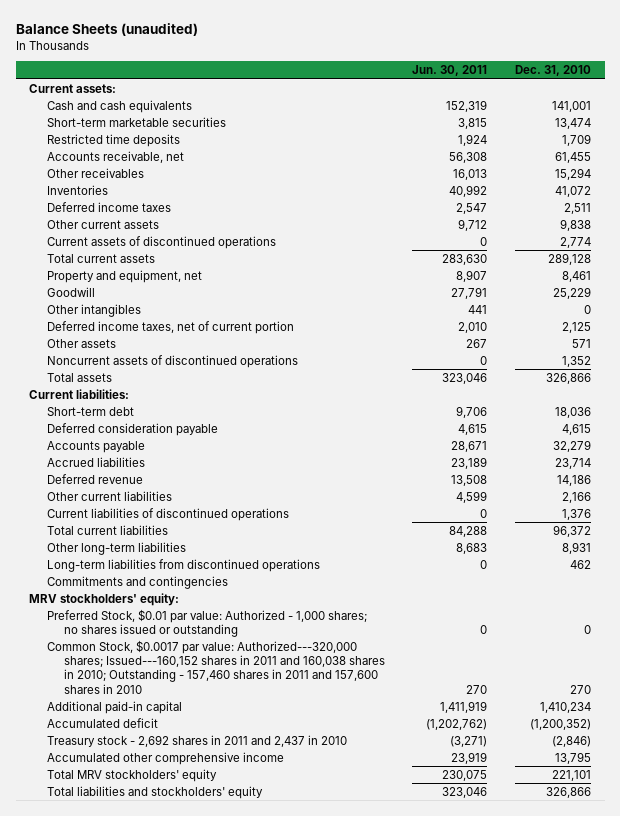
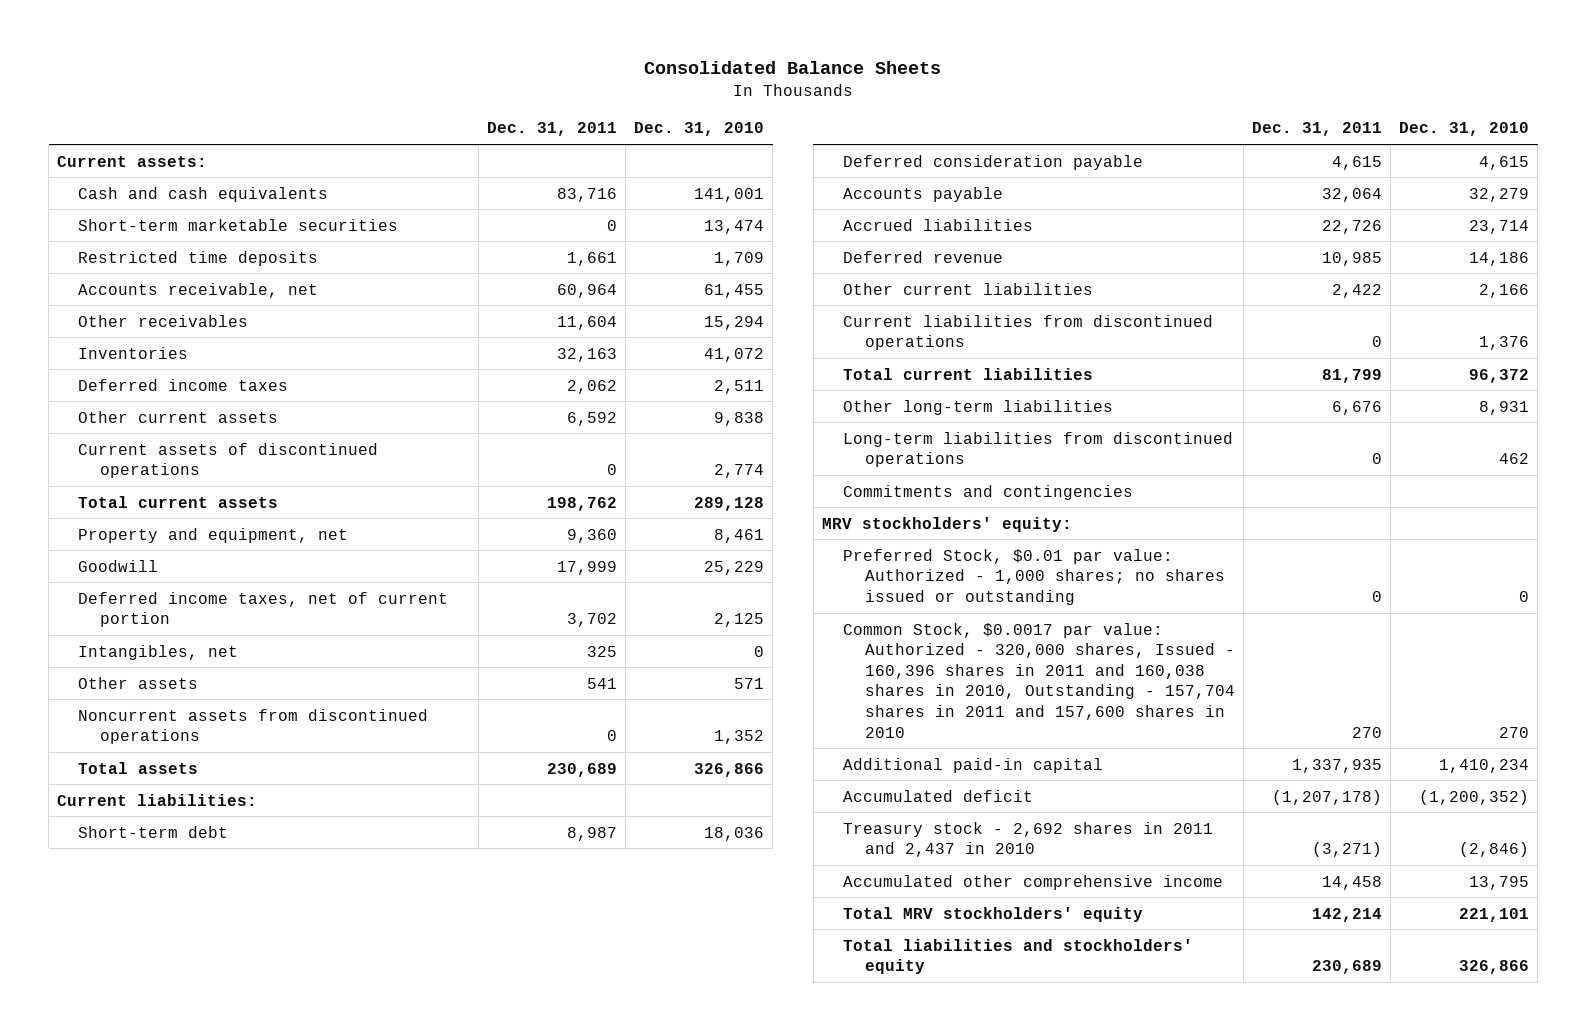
- Balance Sheets (unaudited)
+ Consolidated Balance Sheets
- | Jun. 30, 2011 | Dec. 31, 2010
+ | Dec. 31, 2011 | Dec. 31, 2010
- Other intangibles | 441 | 0
+ Intangibles, net | 325 | 0
- Noncurrent assets of discontinued operations | 0 | 1,352
+ Noncurrent assets from discontinued operations | 0 | 1,352
- Current liabilities of discontinued operations | 0 | 1,376
+ Current liabilities from discontinued operations | 0 | 1,376
- Common Stock, $0.0017 par value: Authorized---320,000 shares; Issued---160,152 shares in 2011 and 160,038 shares in 2010; Outstanding - 157,460 shares in 2011 and 157,600 shares in 2010 | 270 | 270
+ Common Stock, $0.0017 par value: Authorized - 320,000 shares, Issued - 160,396 shares in 2011 and 160,038 shares in 2010, Outstanding - 157,704 shares in 2011 and 157,600 shares in 2010 | 270 | 270

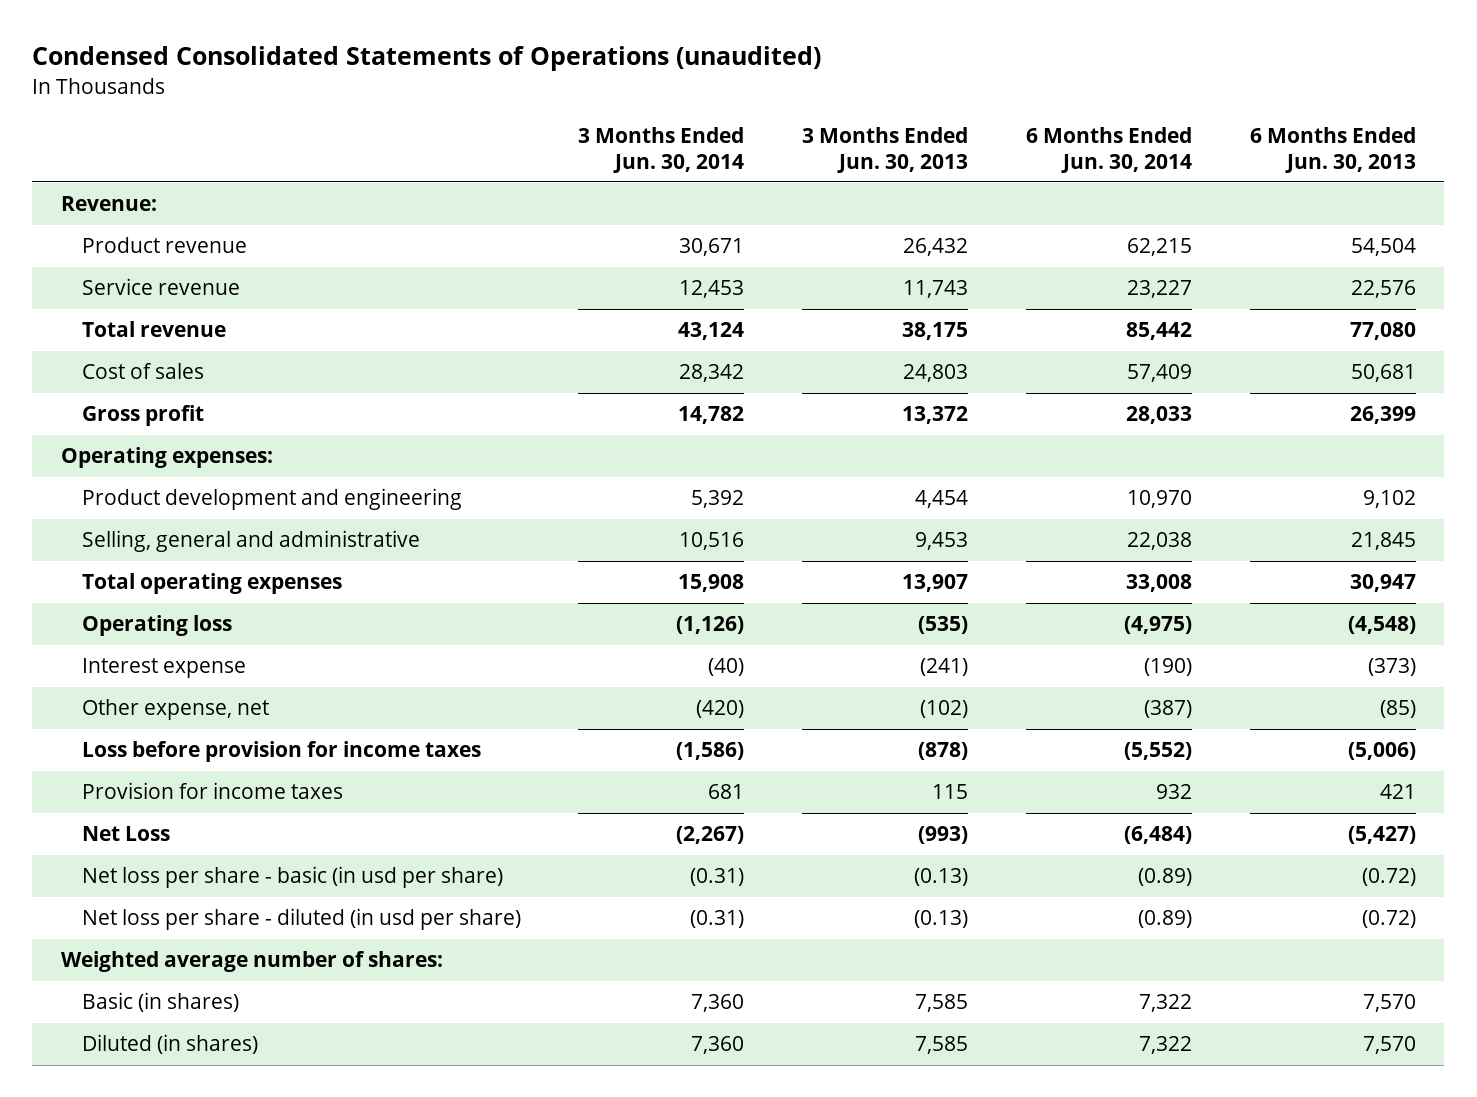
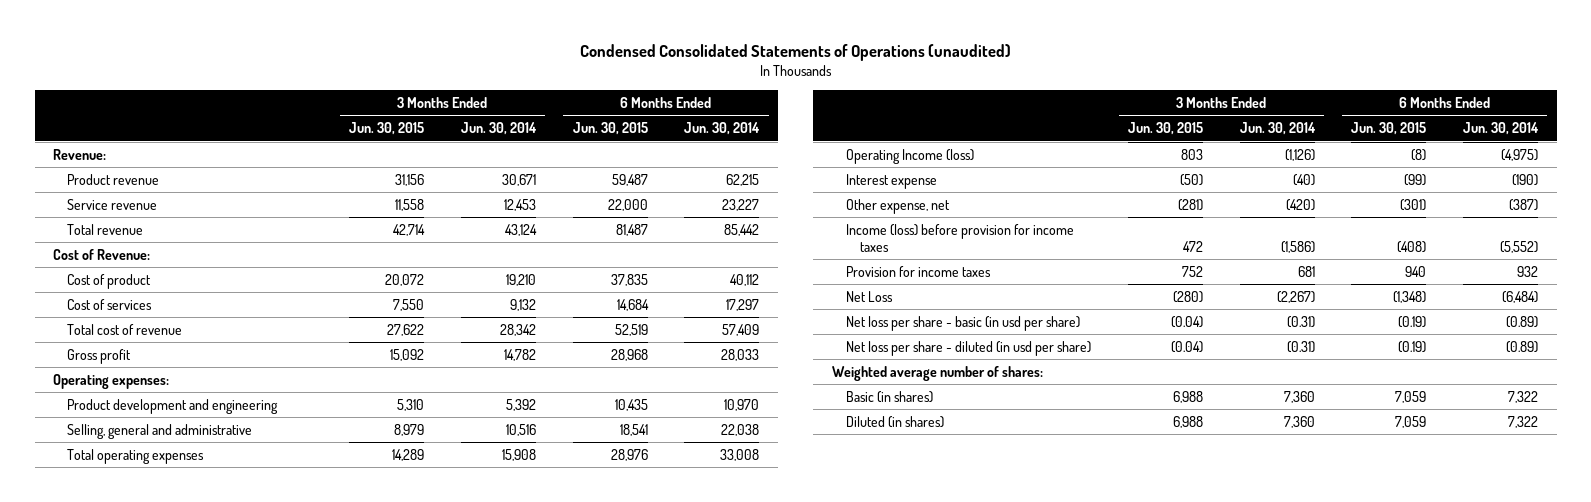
- | 3 Months Ended Jun. 30, 2014 | 3 Months Ended Jun. 30, 2013 | 6 Months Ended Jun. 30, 2014 | 6 Months Ended Jun. 30, 2013
+ | 3 Months Ended Jun. 30, 2015 | 3 Months Ended Jun. 30, 2014 | 6 Months Ended Jun. 30, 2015 | 6 Months Ended Jun. 30, 2014
- Cost of sales | 28,342 | 24,803 | 57,409 | 50,681
+ Cost of Revenue:
+ Cost of product | 20,072 | 19,210 | 37,835 | 40,112
+ Cost of services | 7,550 | 9,132 | 14,684 | 17,297
+ Total cost of revenue | 27,622 | 28,342 | 52,519 | 57,409
- Operating loss | (1,126) | (535) | (4,975) | (4,548)
+ Operating Income (loss) | 803 | (1,126) | (8) | (4,975)
- Loss before provision for income taxes | (1,586) | (878) | (5,552) | (5,006)
+ Income (loss) before provision for income taxes | 472 | (1,586) | (408) | (5,552)

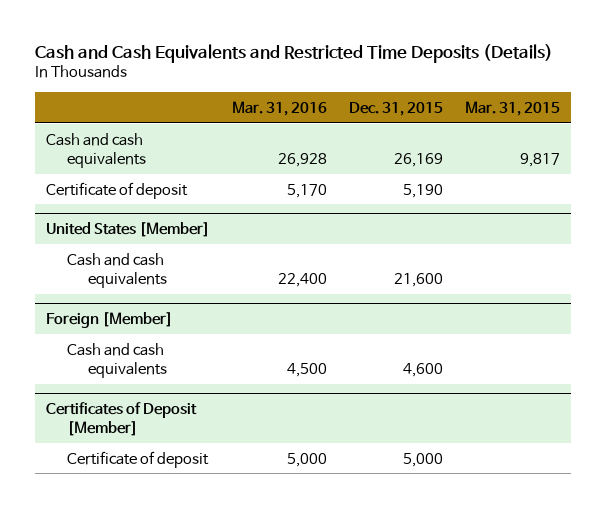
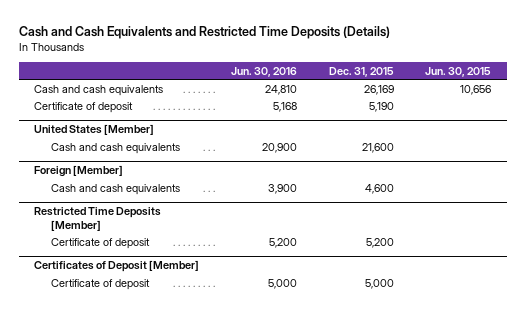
- | Mar. 31, 2016 | Dec. 31, 2015 | Mar. 31, 2015
+ | Jun. 30, 2016 | Dec. 31, 2015 | Jun. 30, 2015
+ Restricted Time Deposits [Member]
+ Certificate of deposit | 5,200 | 5,200 |

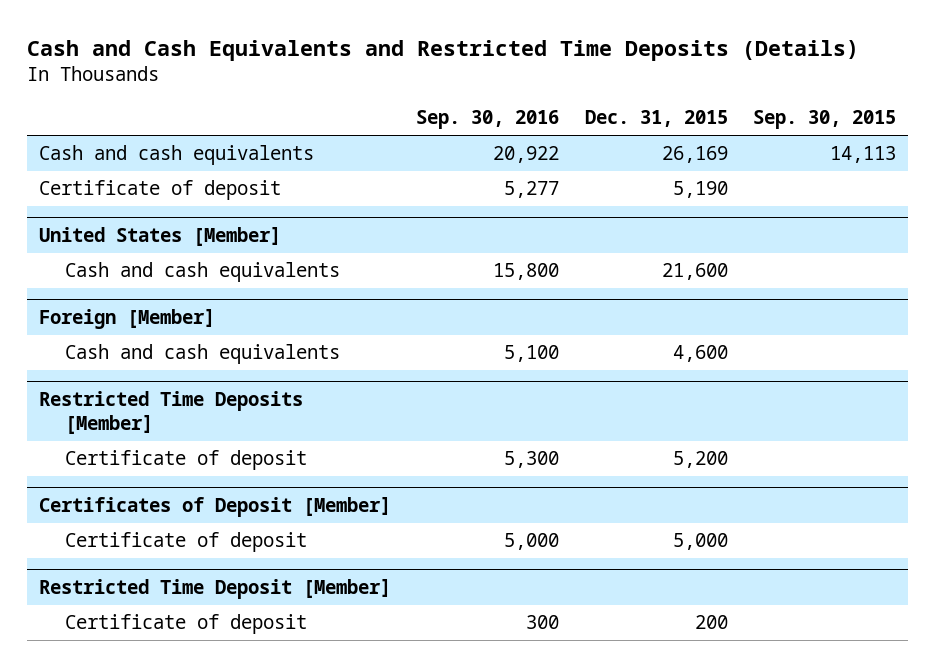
- | Jun. 30, 2016 | Dec. 31, 2015 | Jun. 30, 2015
+ | Sep. 30, 2016 | Dec. 31, 2015 | Sep. 30, 2015
+ Restricted Time Deposit [Member]
+ Certificate of deposit | 300 | 200 |

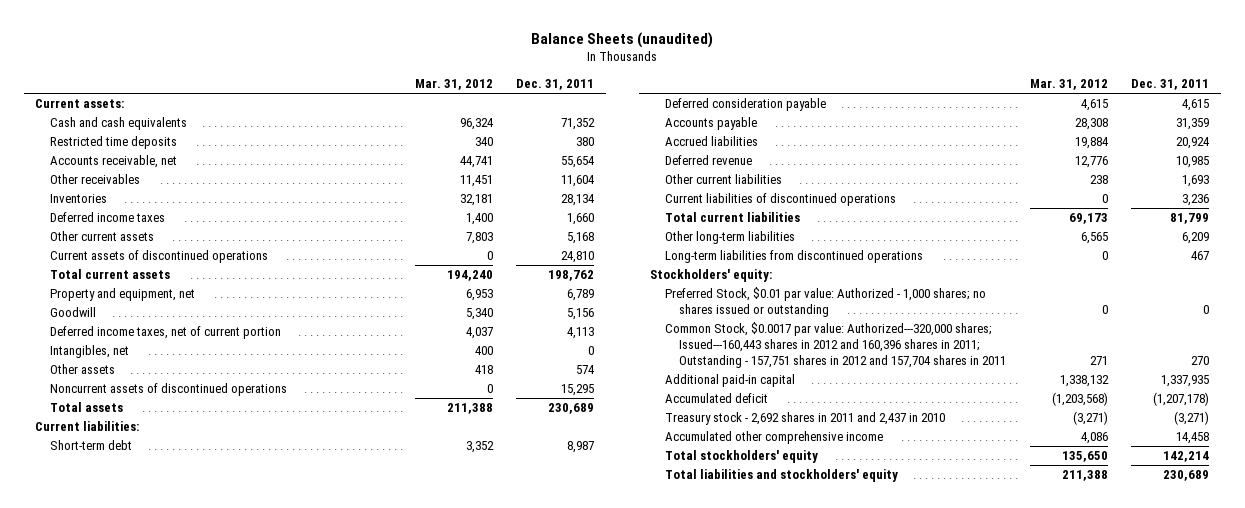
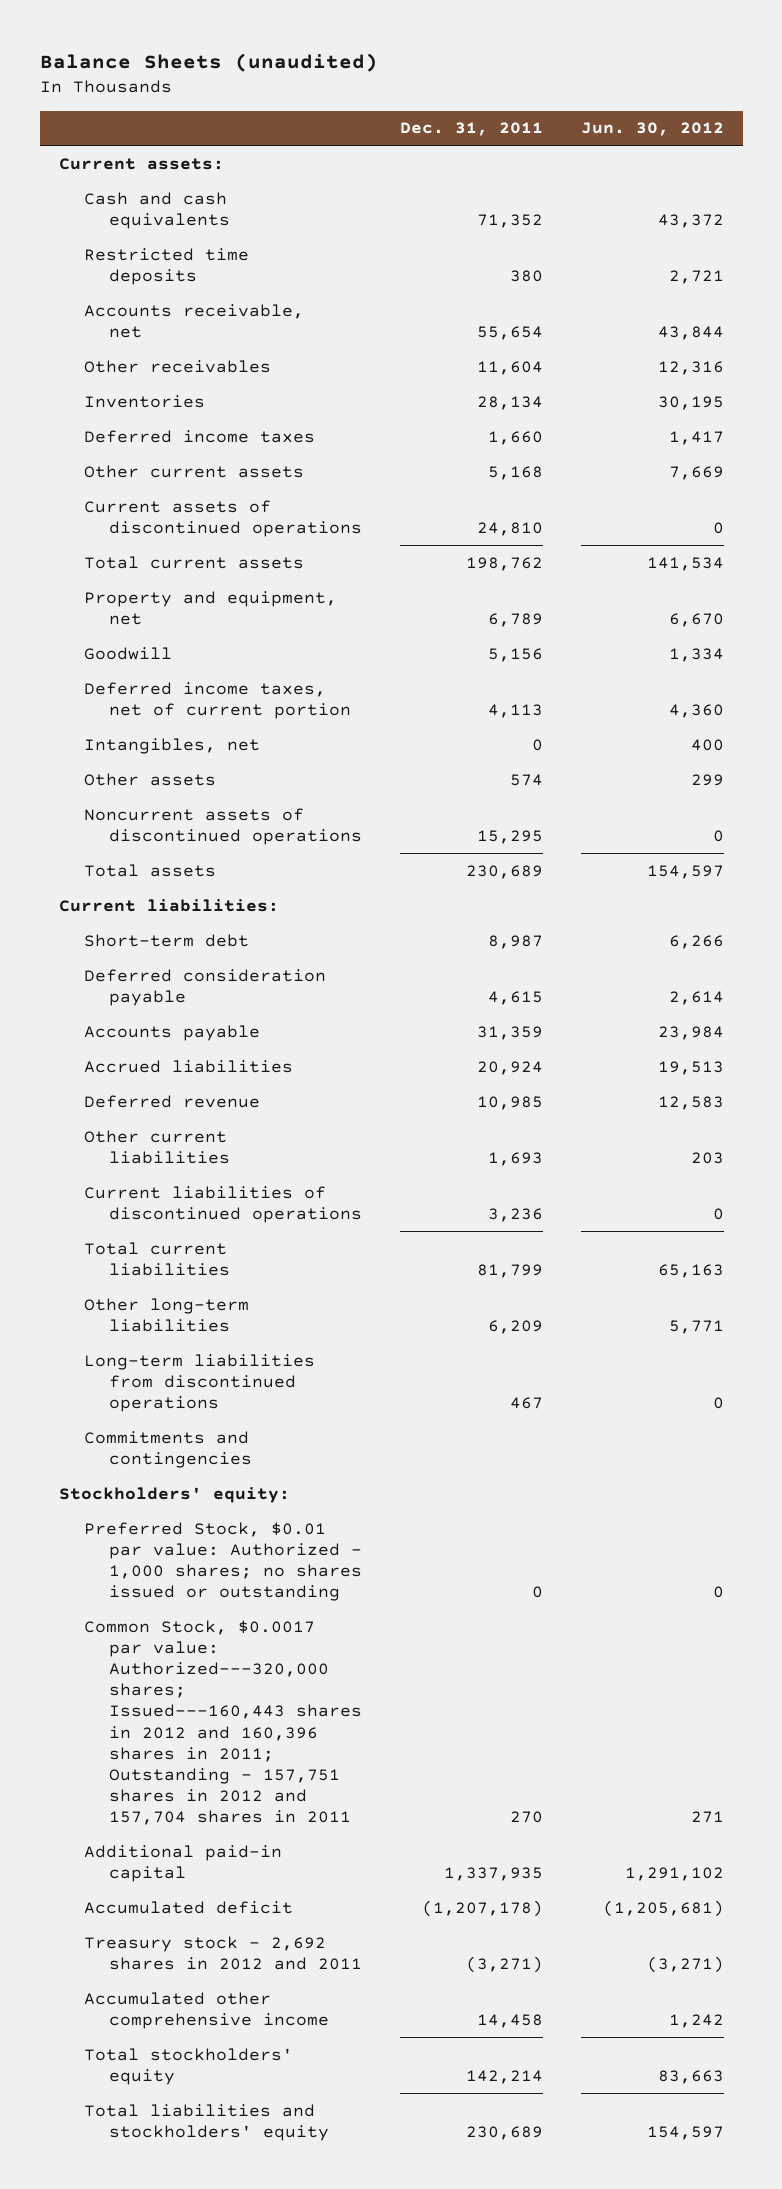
- | Mar. 31, 2012 | Dec. 31, 2011
+ | Dec. 31, 2011 | Jun. 30, 2012
+ Commitments and contingencies
- Treasury stock - 2,692 shares in 2011 and 2,437 in 2010 | (3,271) | (3,271)
+ Treasury stock - 2,692 shares in 2012 and 2011 | (3,271) | (3,271)

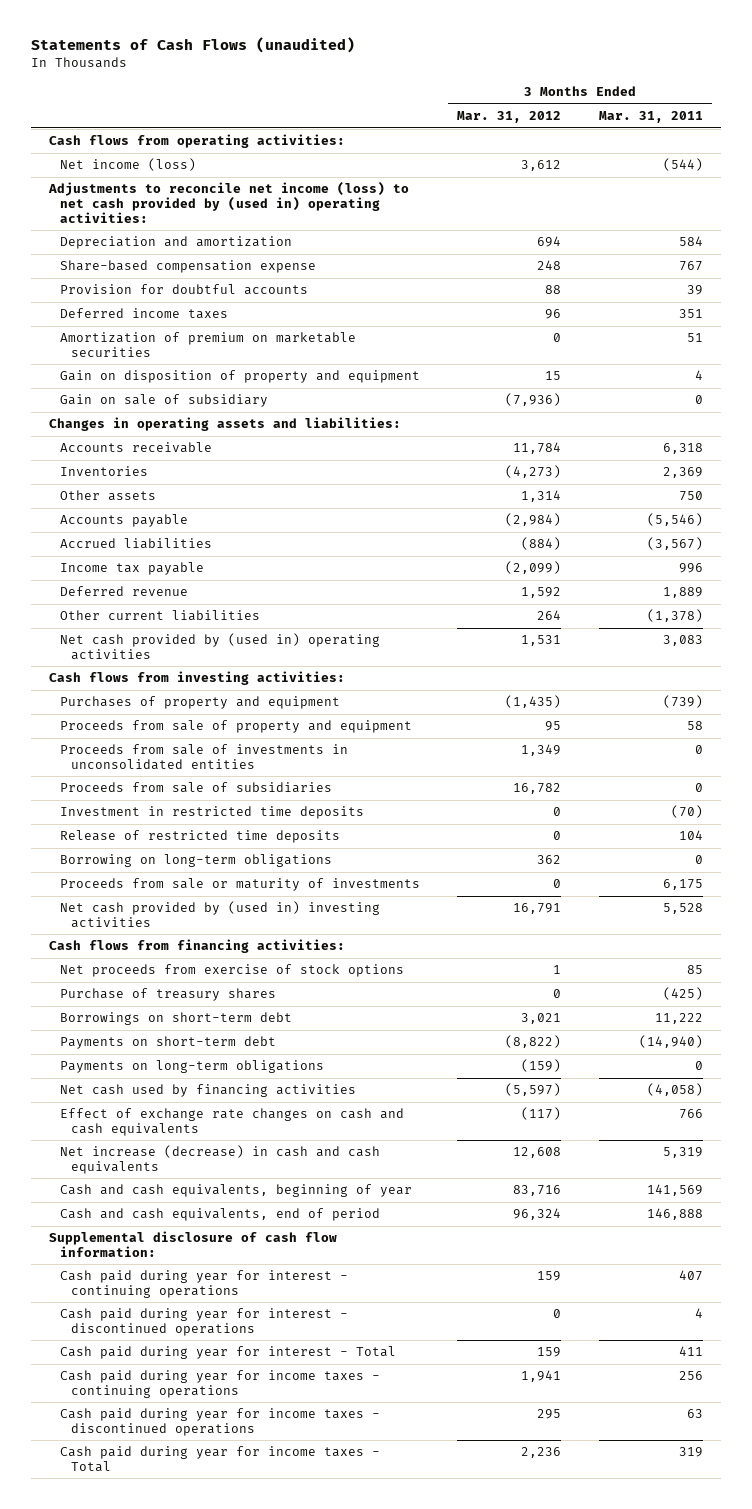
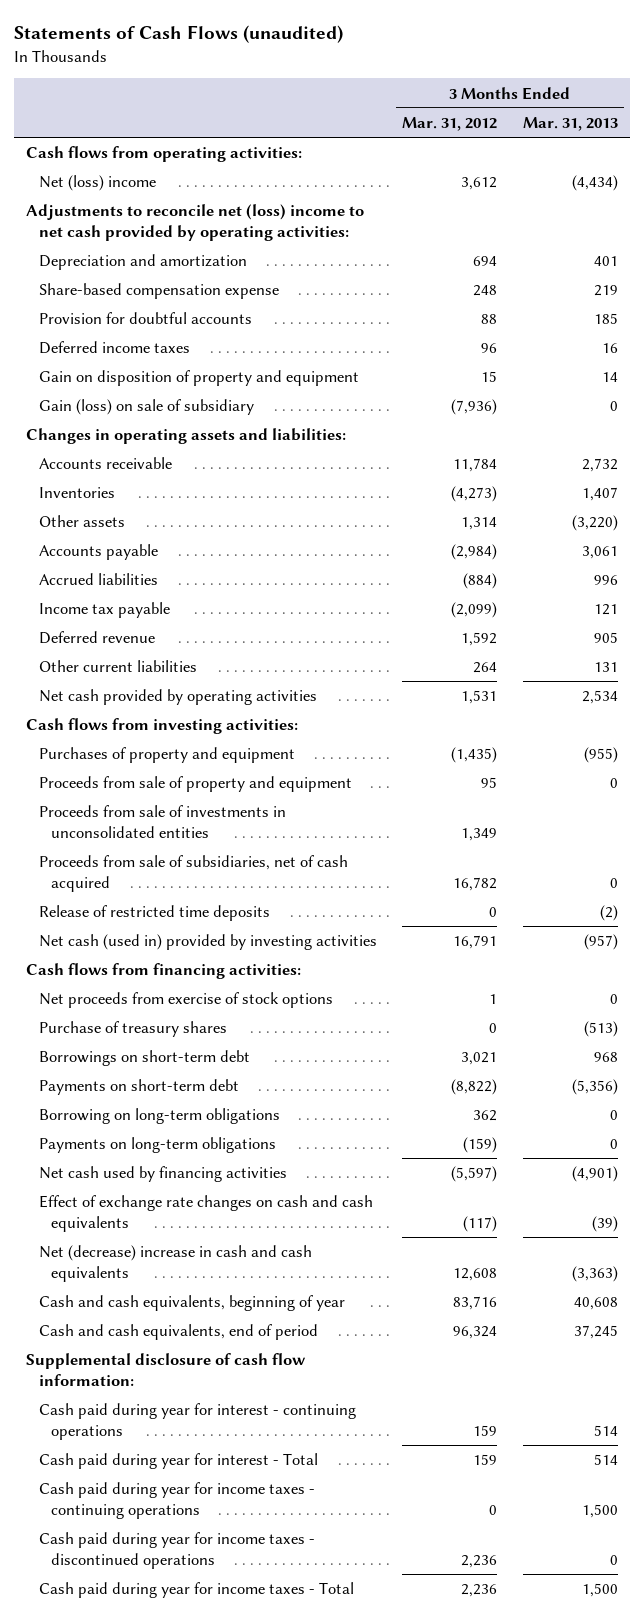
- | 3 Months Ended Mar. 31, 2012 | 3 Months Ended Mar. 31, 2011
+ | 3 Months Ended Mar. 31, 2012 | 3 Months Ended Mar. 31, 2013
- Net income (loss) | 3,612 | (544)
- Adjustments to reconcile net income (loss) to net cash provided by (used in) operating activities:
+ Net (loss) income | 3,612 | (4,434)
+ Adjustments to reconcile net (loss) income to net cash provided by operating activities:
- Amortization of premium on marketable securities | 0 | 51
- Gain on sale of subsidiary | (7,936) | 0
+ Gain (loss) on sale of subsidiary | (7,936) | 0
- Net cash provided by (used in) operating activities | 1,531 | 3,083
+ Net cash provided by operating activities | 1,531 | 2,534
- Proceeds from sale of subsidiaries | 16,782 | 0
- Investment in restricted time deposits | 0 | (70)
+ Proceeds from sale of subsidiaries, net of cash acquired | 16,782 | 0
- Proceeds from sale or maturity of investments | 0 | 6,175
- Net cash provided by (used in) investing activities | 16,791 | 5,528
+ Net cash (used in) provided by investing activities | 16,791 | (957)
moved down: Borrowing on long-term obligations | 362 | 0
- Net increase (decrease) in cash and cash equivalents | 12,608 | 5,319
+ Net (decrease) increase in cash and cash equivalents | 12,608 | (3,363)
- Cash paid during year for interest - discontinued operations | 0 | 4
- Cash paid during year for income taxes - continuing operations | 1,941 | 256
- Cash paid during year for income taxes - discontinued operations | 295 | 63
+ Cash paid during year for income taxes - continuing operations | 0 | 1,500
+ Cash paid during year for income taxes - discontinued operations | 2,236 | 0

